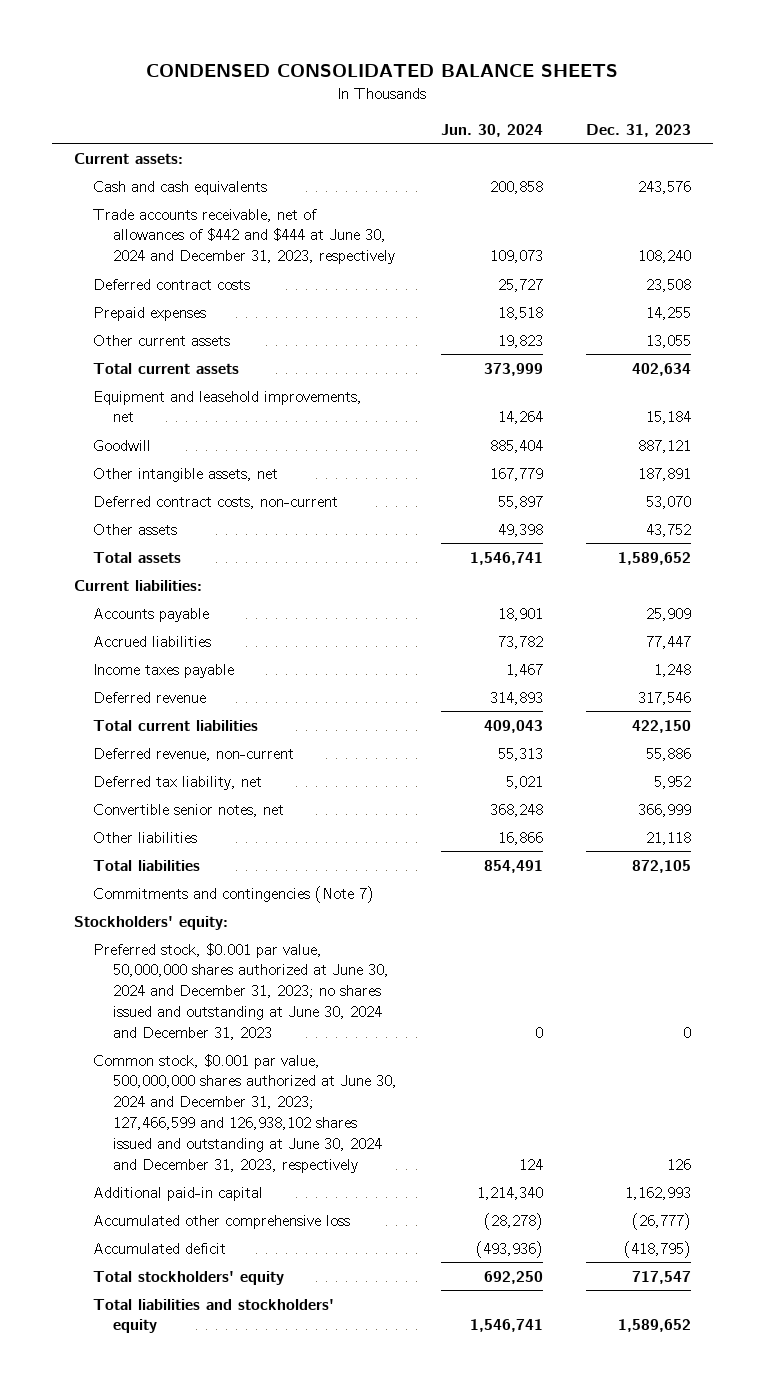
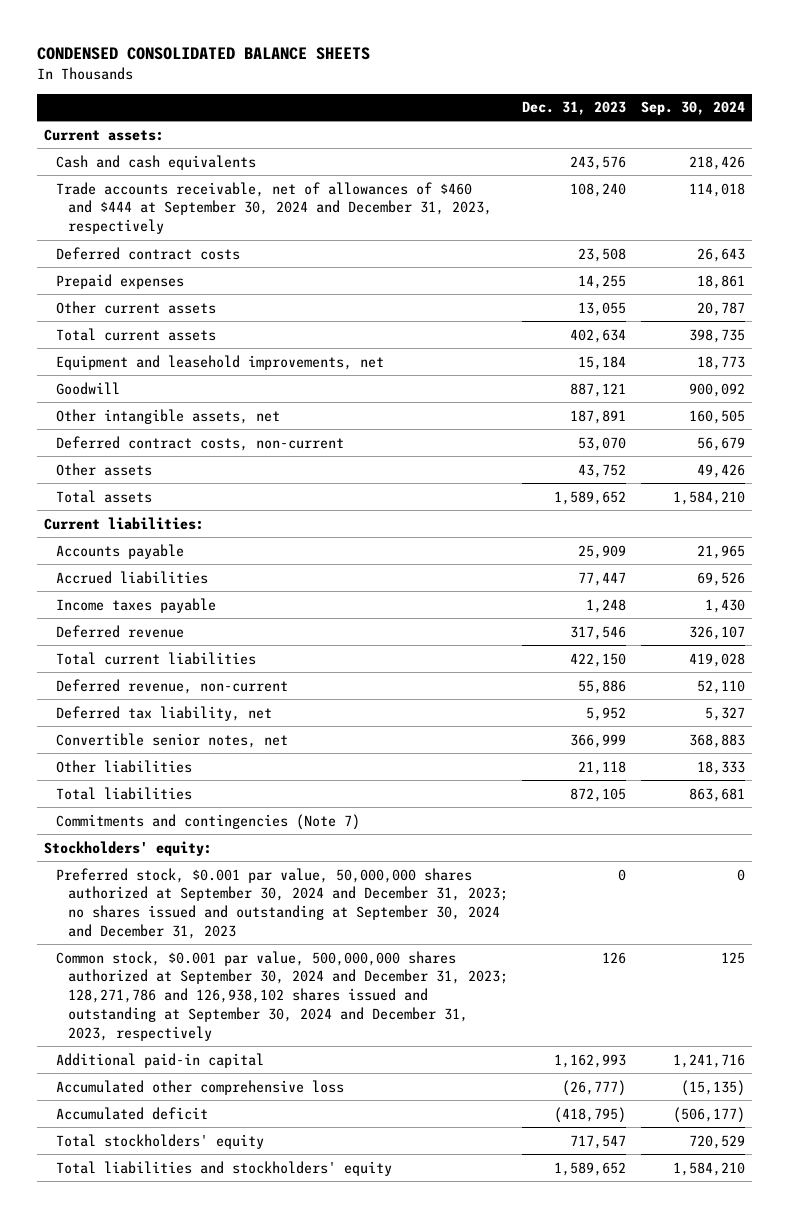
- | Jun. 30, 2024 | Dec. 31, 2023
+ | Dec. 31, 2023 | Sep. 30, 2024
- Trade accounts receivable, net of allowances of $442 and $444 at June 30, 2024 and December 31, 2023, respectively | 109,073 | 108,240
+ Trade accounts receivable, net of allowances of $460 and $444 at September 30, 2024 and December 31, 2023, respectively | 108,240 | 114,018
- Preferred stock, $0.001 par value, 50,000,000 shares authorized at June 30, 2024 and December 31, 2023; no shares issued and outstanding at June 30, 2024 and December 31, 2023 | 0 | 0
- Common stock, $0.001 par value, 500,000,000 shares authorized at June 30, 2024 and December 31, 2023; 127,466,599 and 126,938,102 shares issued and outstanding at June 30, 2024 and December 31, 2023, respectively | 124 | 126
+ Preferred stock, $0.001 par value, 50,000,000 shares authorized at September 30, 2024 and December 31, 2023; no shares issued and outstanding at September 30, 2024 and December 31, 2023 | 0 | 0
+ Common stock, $0.001 par value, 500,000,000 shares authorized at September 30, 2024 and December 31, 2023; 128,271,786 and 126,938,102 shares issued and outstanding at September 30, 2024 and December 31, 2023, respectively | 126 | 125

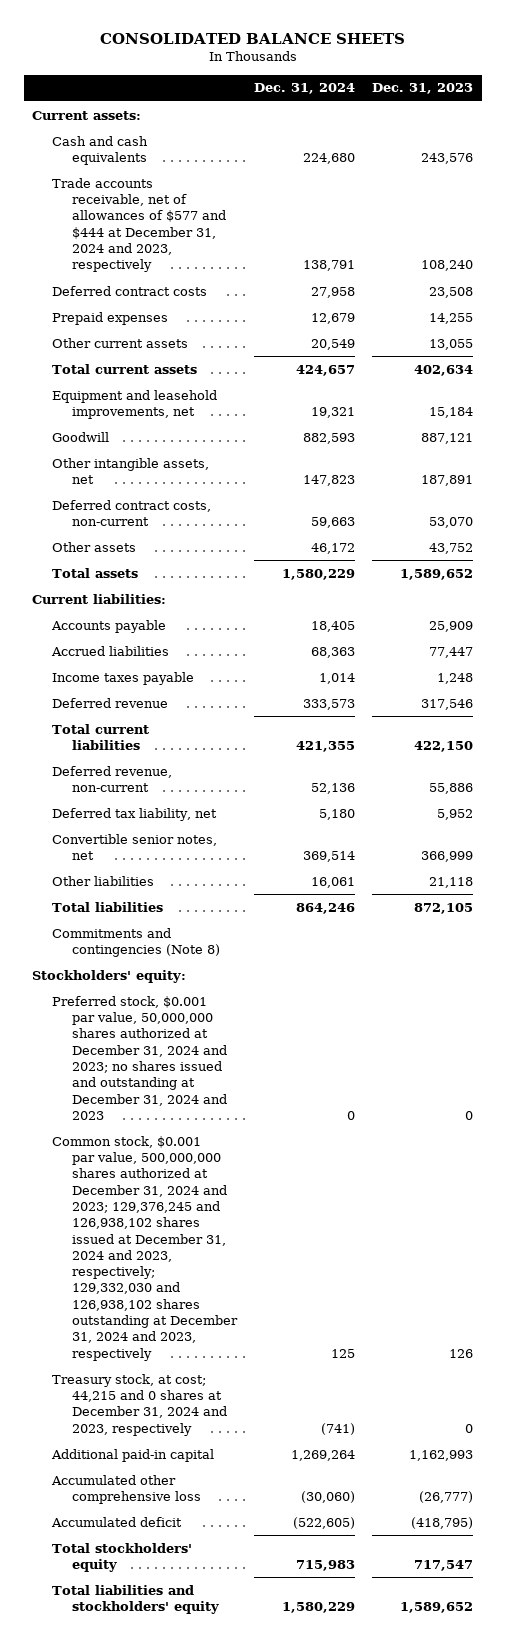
- CONDENSED CONSOLIDATED BALANCE SHEETS
+ CONSOLIDATED BALANCE SHEETS
- | Dec. 31, 2023 | Sep. 30, 2024
+ | Dec. 31, 2024 | Dec. 31, 2023
- Trade accounts receivable, net of allowances of $460 and $444 at September 30, 2024 and December 31, 2023, respectively | 108,240 | 114,018
+ Trade accounts receivable, net of allowances of $577 and $444 at December 31, 2024 and 2023, respectively | 138,791 | 108,240
- Commitments and contingencies (Note 7)
+ Commitments and contingencies (Note 8)
- Preferred stock, $0.001 par value, 50,000,000 shares authorized at September 30, 2024 and December 31, 2023; no shares issued and outstanding at September 30, 2024 and December 31, 2023 | 0 | 0
- Common stock, $0.001 par value, 500,000,000 shares authorized at September 30, 2024 and December 31, 2023; 128,271,786 and 126,938,102 shares issued and outstanding at September 30, 2024 and December 31, 2023, respectively | 126 | 125
+ Preferred stock, $0.001 par value, 50,000,000 shares authorized at December 31, 2024 and 2023; no shares issued and outstanding at December 31, 2024 and 2023 | 0 | 0
+ Common stock, $0.001 par value, 500,000,000 shares authorized at December 31, 2024 and 2023; 129,376,245 and 126,938,102 shares issued at December 31, 2024 and 2023, respectively; 129,332,030 and 126,938,102 shares outstanding at December 31, 2024 and 2023, respectively | 125 | 126
+ Treasury stock, at cost; 44,215 and 0 shares at December 31, 2024 and 2023, respectively | (741) | 0

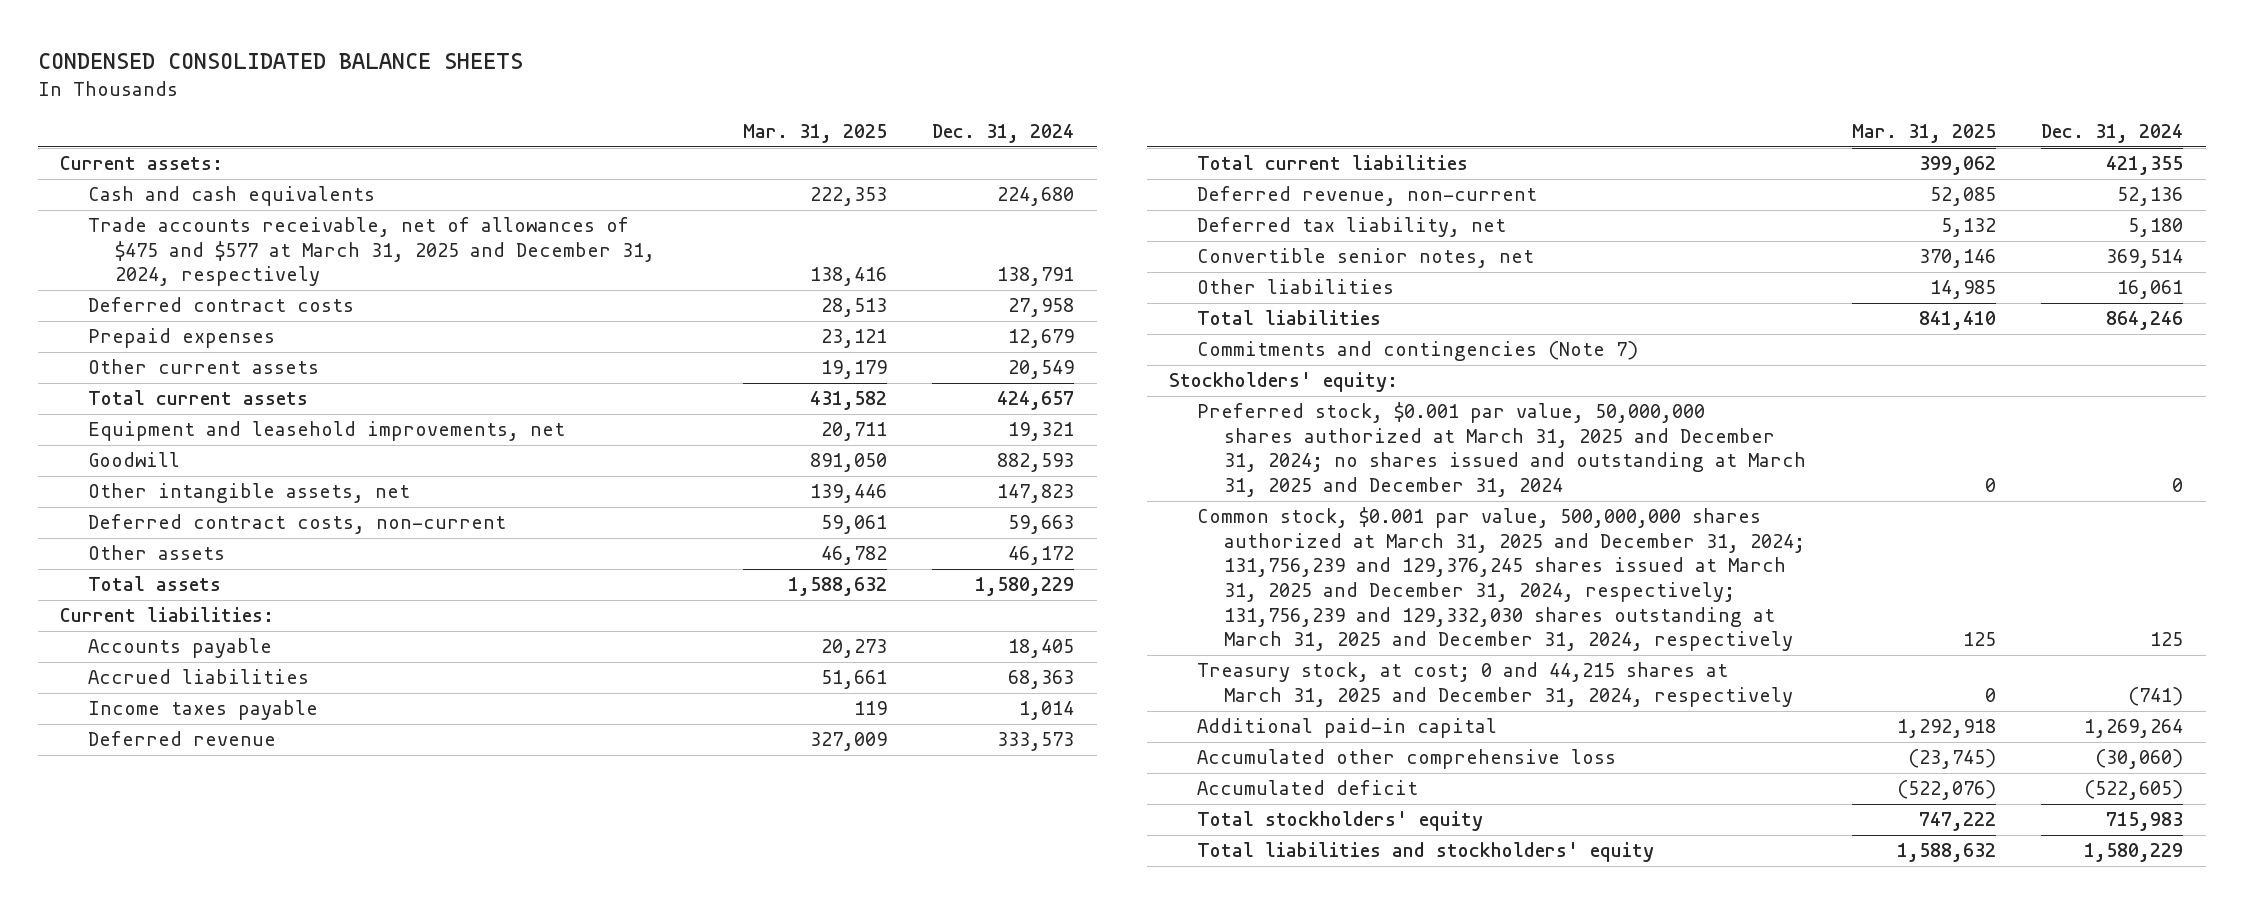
- CONSOLIDATED BALANCE SHEETS
+ CONDENSED CONSOLIDATED BALANCE SHEETS
- | Dec. 31, 2024 | Dec. 31, 2023
+ | Mar. 31, 2025 | Dec. 31, 2024
- Trade accounts receivable, net of allowances of $577 and $444 at December 31, 2024 and 2023, respectively | 138,791 | 108,240
+ Trade accounts receivable, net of allowances of $475 and $577 at March 31, 2025 and December 31, 2024, respectively | 138,416 | 138,791
- Commitments and contingencies (Note 8)
+ Commitments and contingencies (Note 7)
- Preferred stock, $0.001 par value, 50,000,000 shares authorized at December 31, 2024 and 2023; no shares issued and outstanding at December 31, 2024 and 2023 | 0 | 0
- Common stock, $0.001 par value, 500,000,000 shares authorized at December 31, 2024 and 2023; 129,376,245 and 126,938,102 shares issued at December 31, 2024 and 2023, respectively; 129,332,030 and 126,938,102 shares outstanding at December 31, 2024 and 2023, respectively | 125 | 126
- Treasury stock, at cost; 44,215 and 0 shares at December 31, 2024 and 2023, respectively | (741) | 0
+ Preferred stock, $0.001 par value, 50,000,000 shares authorized at March 31, 2025 and December 31, 2024; no shares issued and outstanding at March 31, 2025 and December 31, 2024 | 0 | 0
+ Common stock, $0.001 par value, 500,000,000 shares authorized at March 31, 2025 and December 31, 2024; 131,756,239 and 129,376,245 shares issued at March 31, 2025 and December 31, 2024, respectively; 131,756,239 and 129,332,030 shares outstanding at March 31, 2025 and December 31, 2024, respectively | 125 | 125
+ Treasury stock, at cost; 0 and 44,215 shares at March 31, 2025 and December 31, 2024, respectively | 0 | (741)

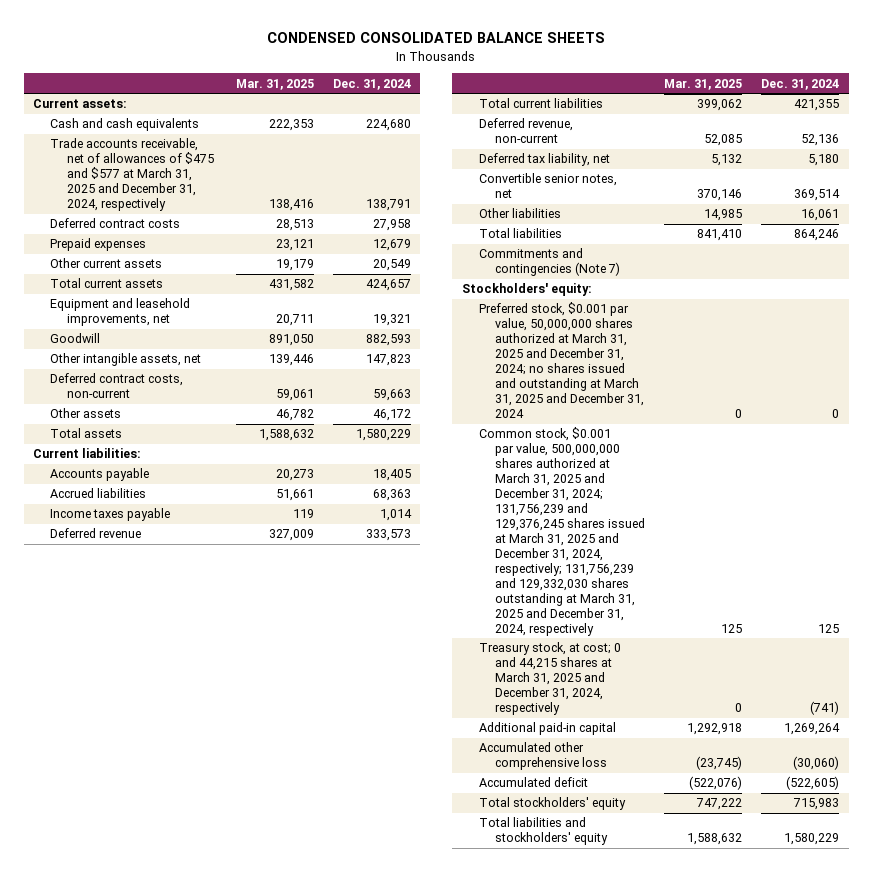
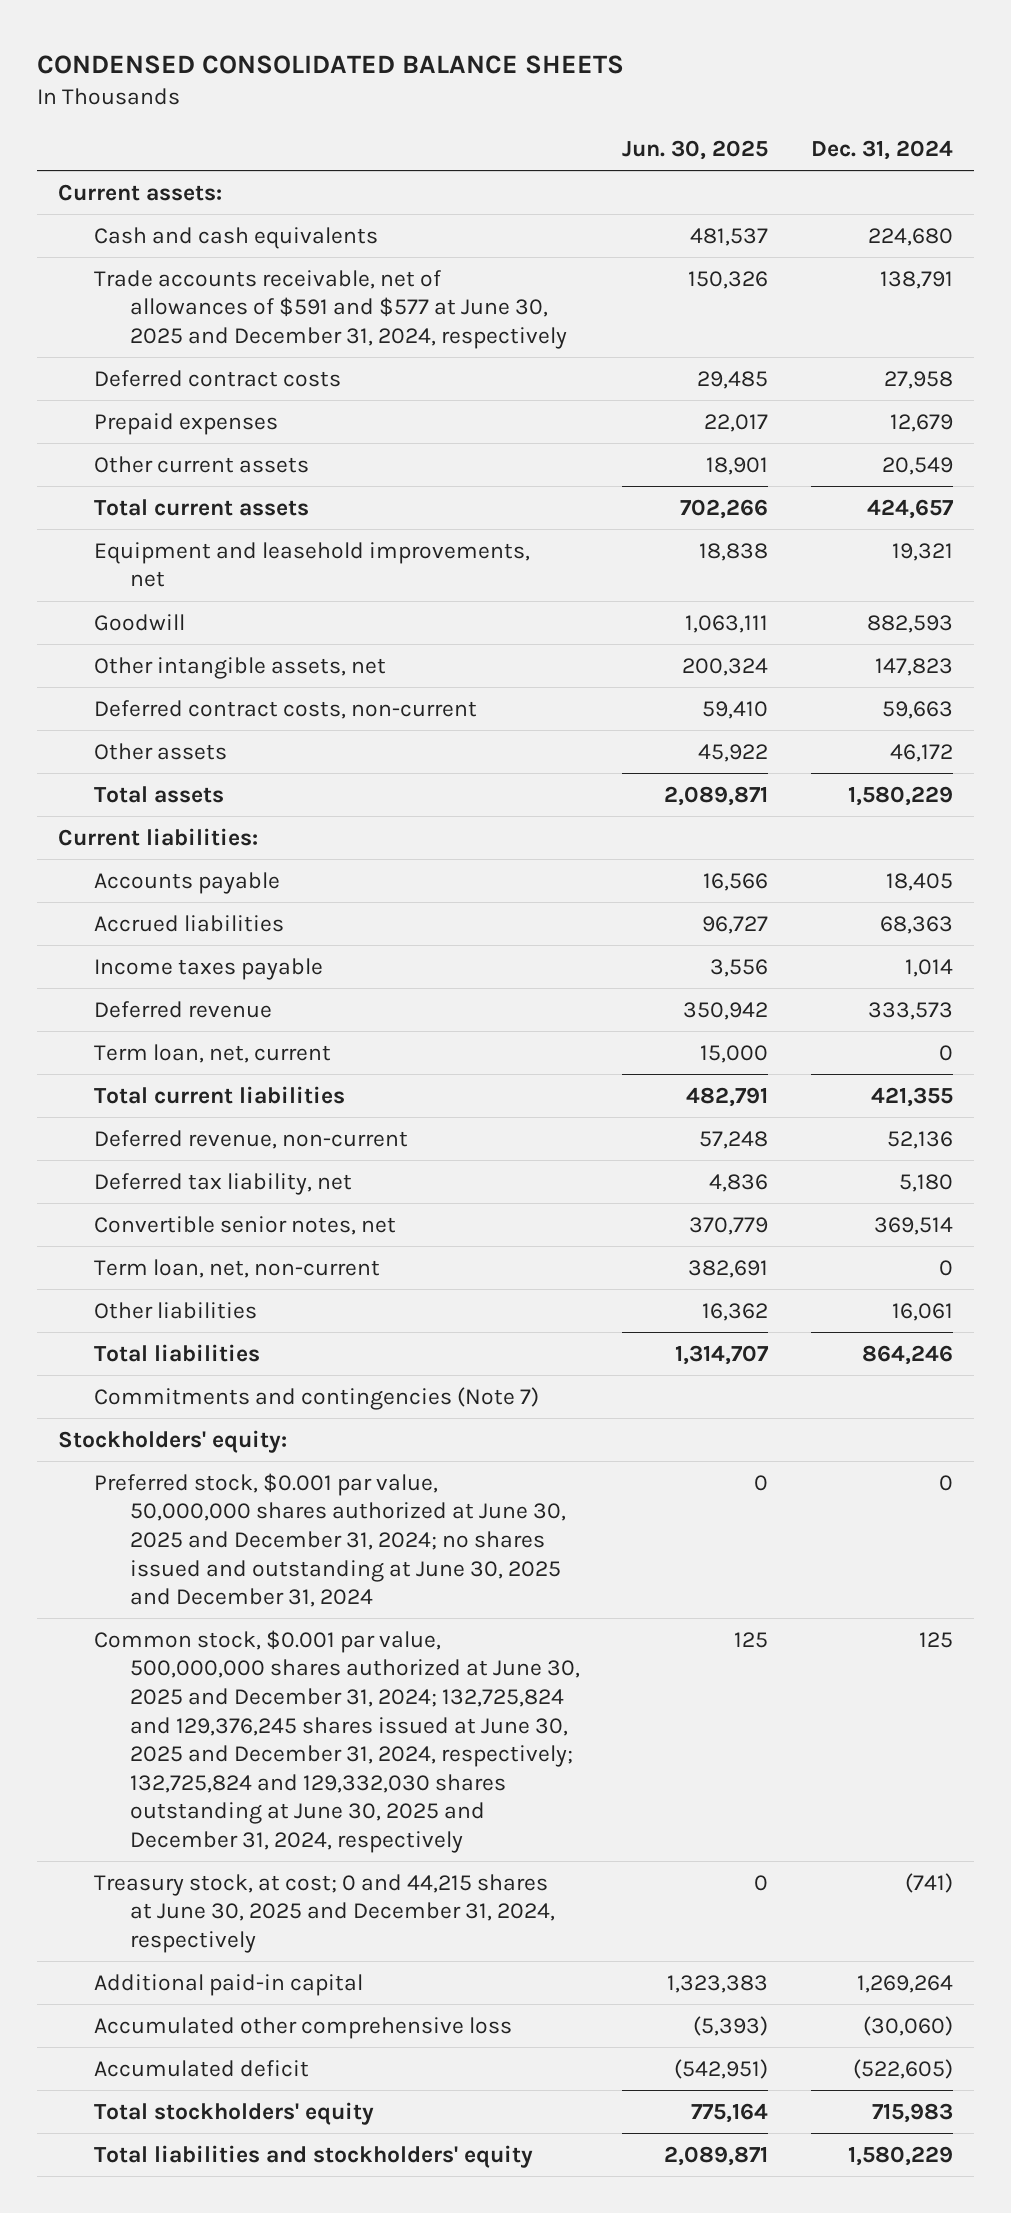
- | Mar. 31, 2025 | Dec. 31, 2024
+ | Jun. 30, 2025 | Dec. 31, 2024
- Trade accounts receivable, net of allowances of $475 and $577 at March 31, 2025 and December 31, 2024, respectively | 138,416 | 138,791
+ Trade accounts receivable, net of allowances of $591 and $577 at June 30, 2025 and December 31, 2024, respectively | 150,326 | 138,791
+ Term loan, net, current | 15,000 | 0
+ Term loan, net, non-current | 382,691 | 0
- Preferred stock, $0.001 par value, 50,000,000 shares authorized at March 31, 2025 and December 31, 2024; no shares issued and outstanding at March 31, 2025 and December 31, 2024 | 0 | 0
- Common stock, $0.001 par value, 500,000,000 shares authorized at March 31, 2025 and December 31, 2024; 131,756,239 and 129,376,245 shares issued at March 31, 2025 and December 31, 2024, respectively; 131,756,239 and 129,332,030 shares outstanding at March 31, 2025 and December 31, 2024, respectively | 125 | 125
- Treasury stock, at cost; 0 and 44,215 shares at March 31, 2025 and December 31, 2024, respectively | 0 | (741)
+ Preferred stock, $0.001 par value, 50,000,000 shares authorized at June 30, 2025 and December 31, 2024; no shares issued and outstanding at June 30, 2025 and December 31, 2024 | 0 | 0
+ Common stock, $0.001 par value, 500,000,000 shares authorized at June 30, 2025 and December 31, 2024; 132,725,824 and 129,376,245 shares issued at June 30, 2025 and December 31, 2024, respectively; 132,725,824 and 129,332,030 shares outstanding at June 30, 2025 and December 31, 2024, respectively | 125 | 125
+ Treasury stock, at cost; 0 and 44,215 shares at June 30, 2025 and December 31, 2024, respectively | 0 | (741)

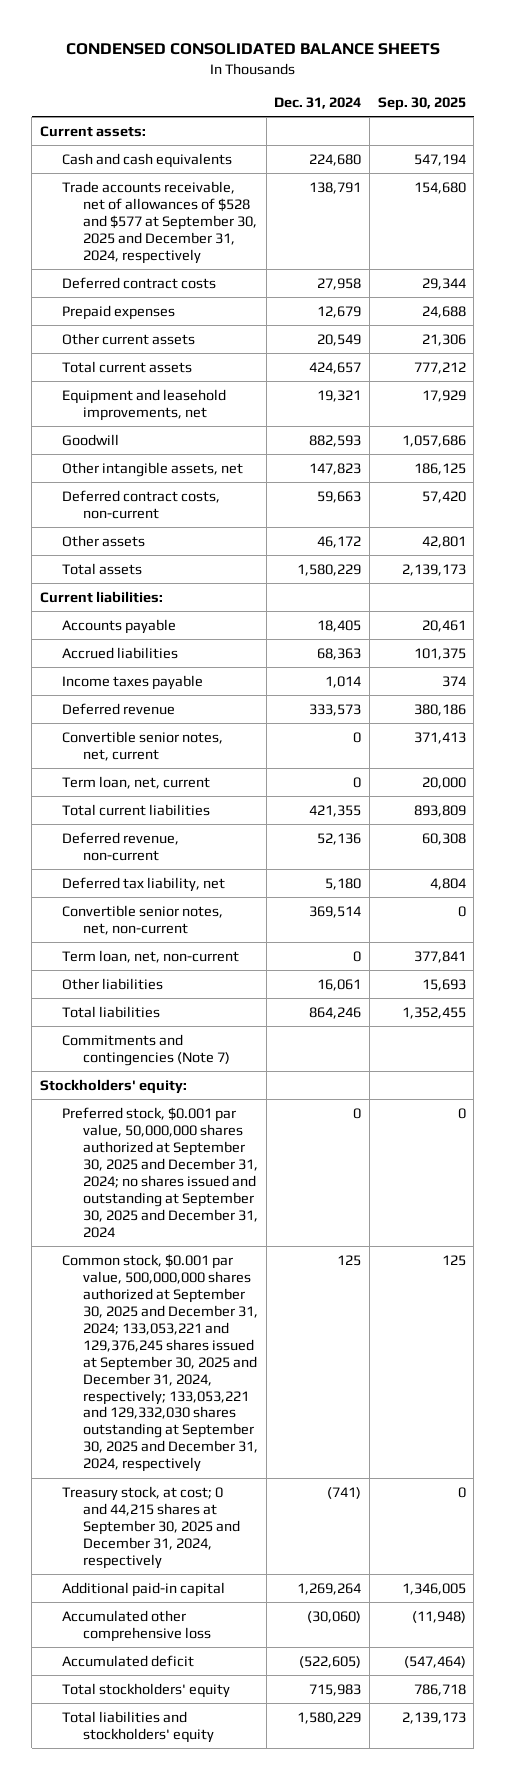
- | Jun. 30, 2025 | Dec. 31, 2024
+ | Dec. 31, 2024 | Sep. 30, 2025
- Trade accounts receivable, net of allowances of $591 and $577 at June 30, 2025 and December 31, 2024, respectively | 150,326 | 138,791
+ Trade accounts receivable, net of allowances of $528 and $577 at September 30, 2025 and December 31, 2024, respectively | 138,791 | 154,680
+ Convertible senior notes, net, current | 0 | 371,413
- Convertible senior notes, net | 370,779 | 369,514
+ Convertible senior notes, net, non-current | 369,514 | 0
- Preferred stock, $0.001 par value, 50,000,000 shares authorized at June 30, 2025 and December 31, 2024; no shares issued and outstanding at June 30, 2025 and December 31, 2024 | 0 | 0
- Common stock, $0.001 par value, 500,000,000 shares authorized at June 30, 2025 and December 31, 2024; 132,725,824 and 129,376,245 shares issued at June 30, 2025 and December 31, 2024, respectively; 132,725,824 and 129,332,030 shares outstanding at June 30, 2025 and December 31, 2024, respectively | 125 | 125
- Treasury stock, at cost; 0 and 44,215 shares at June 30, 2025 and December 31, 2024, respectively | 0 | (741)
+ Preferred stock, $0.001 par value, 50,000,000 shares authorized at September 30, 2025 and December 31, 2024; no shares issued and outstanding at September 30, 2025 and December 31, 2024 | 0 | 0
+ Common stock, $0.001 par value, 500,000,000 shares authorized at September 30, 2025 and December 31, 2024; 133,053,221 and 129,376,245 shares issued at September 30, 2025 and December 31, 2024, respectively; 133,053,221 and 129,332,030 shares outstanding at September 30, 2025 and December 31, 2024, respectively | 125 | 125
+ Treasury stock, at cost; 0 and 44,215 shares at September 30, 2025 and December 31, 2024, respectively | (741) | 0

